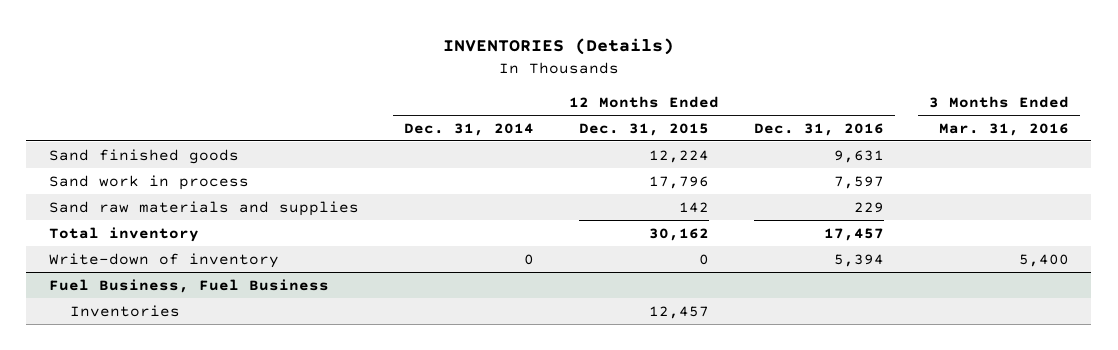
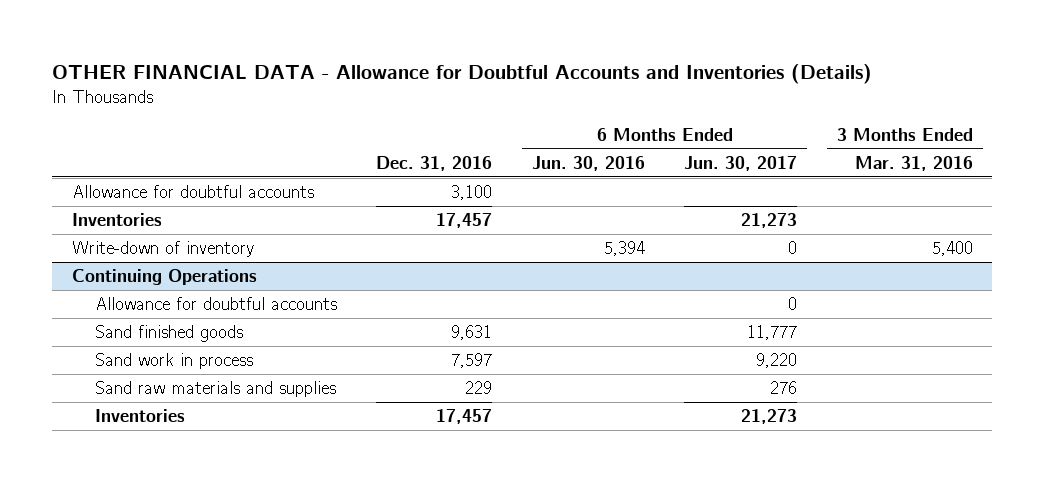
- INVENTORIES (Details)
+ OTHER FINANCIAL DATA - Allowance for Doubtful Accounts and Inventories (Details)
- | 12 Months Ended Dec. 31, 2014 | 12 Months Ended Dec. 31, 2015 | 12 Months Ended Dec. 31, 2016 | 3 Months Ended Mar. 31, 2016
+ | Dec. 31, 2016 | 6 Months Ended Jun. 30, 2016 | 6 Months Ended Jun. 30, 2017 | 3 Months Ended Mar. 31, 2016
- Sand finished goods | | 12,224 | 9,631 |
- Sand work in process | | 17,796 | 7,597 |
- Sand raw materials and supplies | | 142 | 229 |
- Total inventory | | 30,162 | 17,457 |
+ Allowance for doubtful accounts | 3,100 | | |
+ Inventories | 17,457 | | 21,273 |
- Fuel Business, Fuel Business
- Inventories | | 12,457 | |
+ Continuing Operations
+ Allowance for doubtful accounts | | | 0 |
+ Sand finished goods | 9,631 | | 11,777 |
+ Sand work in process | 7,597 | | 9,220 |
+ Sand raw materials and supplies | 229 | | 276 |
+ Inventories | 17,457 | | 21,273 |

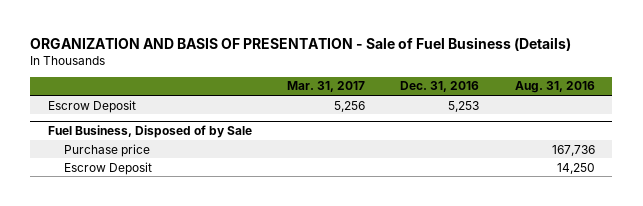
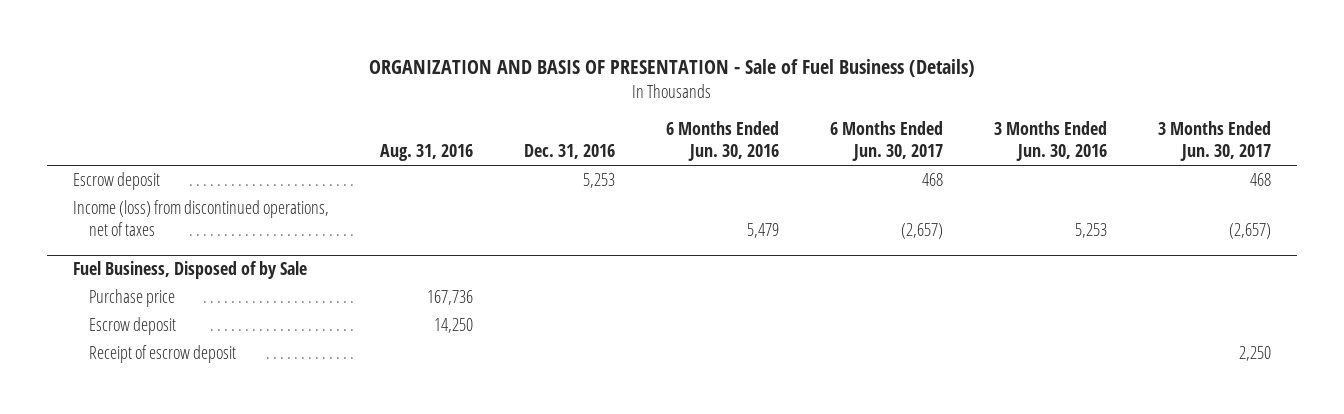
- | Mar. 31, 2017 | Dec. 31, 2016 | Aug. 31, 2016
+ | Aug. 31, 2016 | Dec. 31, 2016 | 6 Months Ended Jun. 30, 2016 | 6 Months Ended Jun. 30, 2017 | 3 Months Ended Jun. 30, 2016 | 3 Months Ended Jun. 30, 2017
- Escrow Deposit | 5,256 | 5,253 |
+ Escrow deposit | | 5,253 | | 468 | | 468
+ Income (loss) from discontinued operations, net of taxes | | | 5,479 | (2,657) | 5,253 | (2,657)
@ Fuel Business, Disposed of by Sale
- Escrow Deposit | | | 14,250
+ Escrow deposit | 14,250 | | | | |
+ Receipt of escrow deposit | | | | | | 2,250

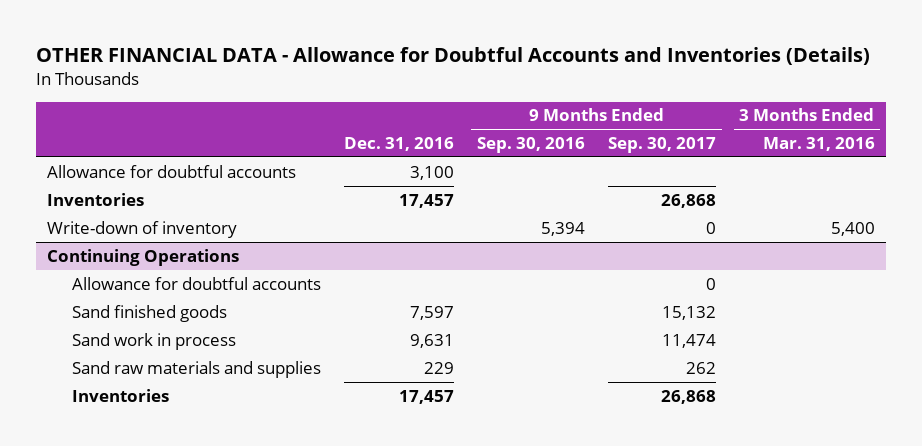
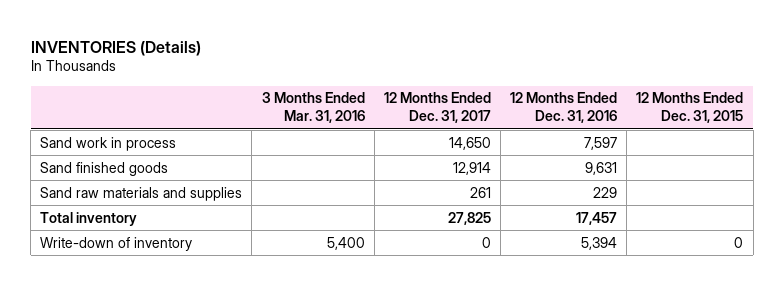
- OTHER FINANCIAL DATA - Allowance for Doubtful Accounts and Inventories (Details)
+ INVENTORIES (Details)
- | Dec. 31, 2016 | 9 Months Ended Sep. 30, 2016 | 9 Months Ended Sep. 30, 2017 | 3 Months Ended Mar. 31, 2016
+ | 3 Months Ended Mar. 31, 2016 | 12 Months Ended Dec. 31, 2017 | 12 Months Ended Dec. 31, 2016 | 12 Months Ended Dec. 31, 2015
- Allowance for doubtful accounts | 3,100 | | |
- Inventories | 17,457 | | 26,868 |
+ Sand work in process | | 14,650 | 7,597 |
+ Sand finished goods | | 12,914 | 9,631 |
+ Sand raw materials and supplies | | 261 | 229 |
+ Total inventory | | 27,825 | 17,457 |
- Continuing Operations
- Allowance for doubtful accounts | | | 0 |
- Sand finished goods | 7,597 | | 15,132 |
- Sand work in process | 9,631 | | 11,474 |
- Sand raw materials and supplies | 229 | | 262 |
- Inventories | 17,457 | | 26,868 |

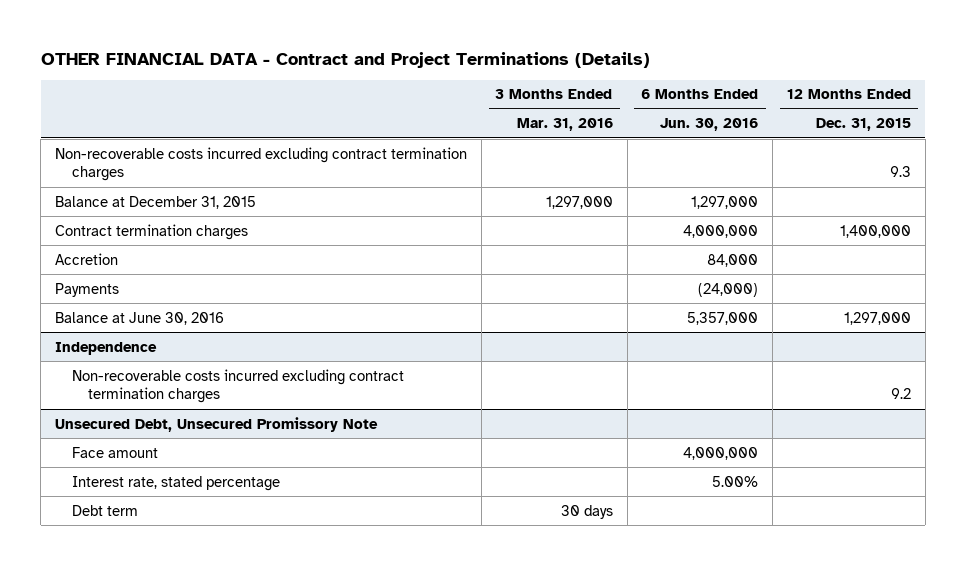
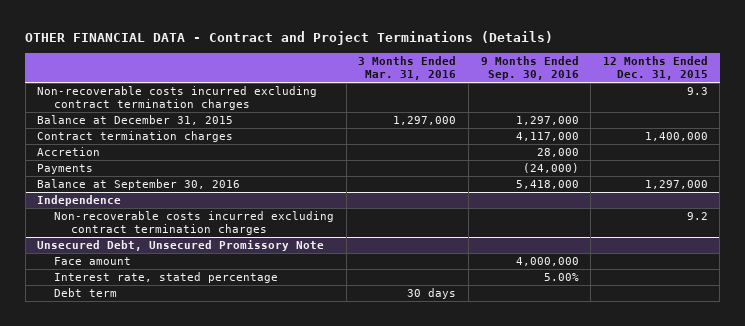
- | 3 Months Ended Mar. 31, 2016 | 6 Months Ended Jun. 30, 2016 | 12 Months Ended Dec. 31, 2015
+ | 3 Months Ended Mar. 31, 2016 | 9 Months Ended Sep. 30, 2016 | 12 Months Ended Dec. 31, 2015
- Balance at June 30, 2016 | | 5,357,000 | 1,297,000
+ Balance at September 30, 2016 | | 5,418,000 | 1,297,000

